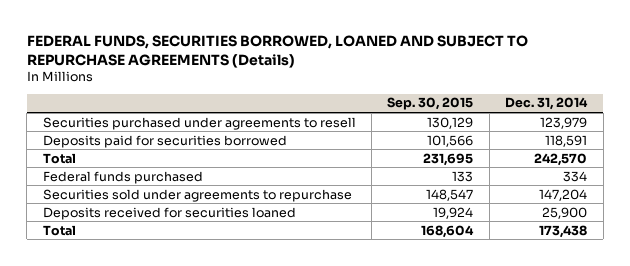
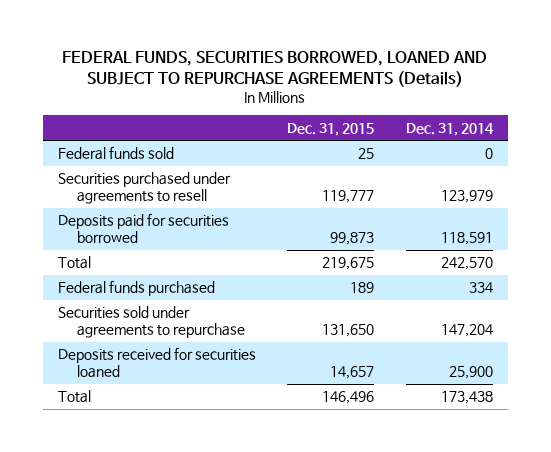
- | Sep. 30, 2015 | Dec. 31, 2014
+ | Dec. 31, 2015 | Dec. 31, 2014
+ Federal funds sold | 25 | 0

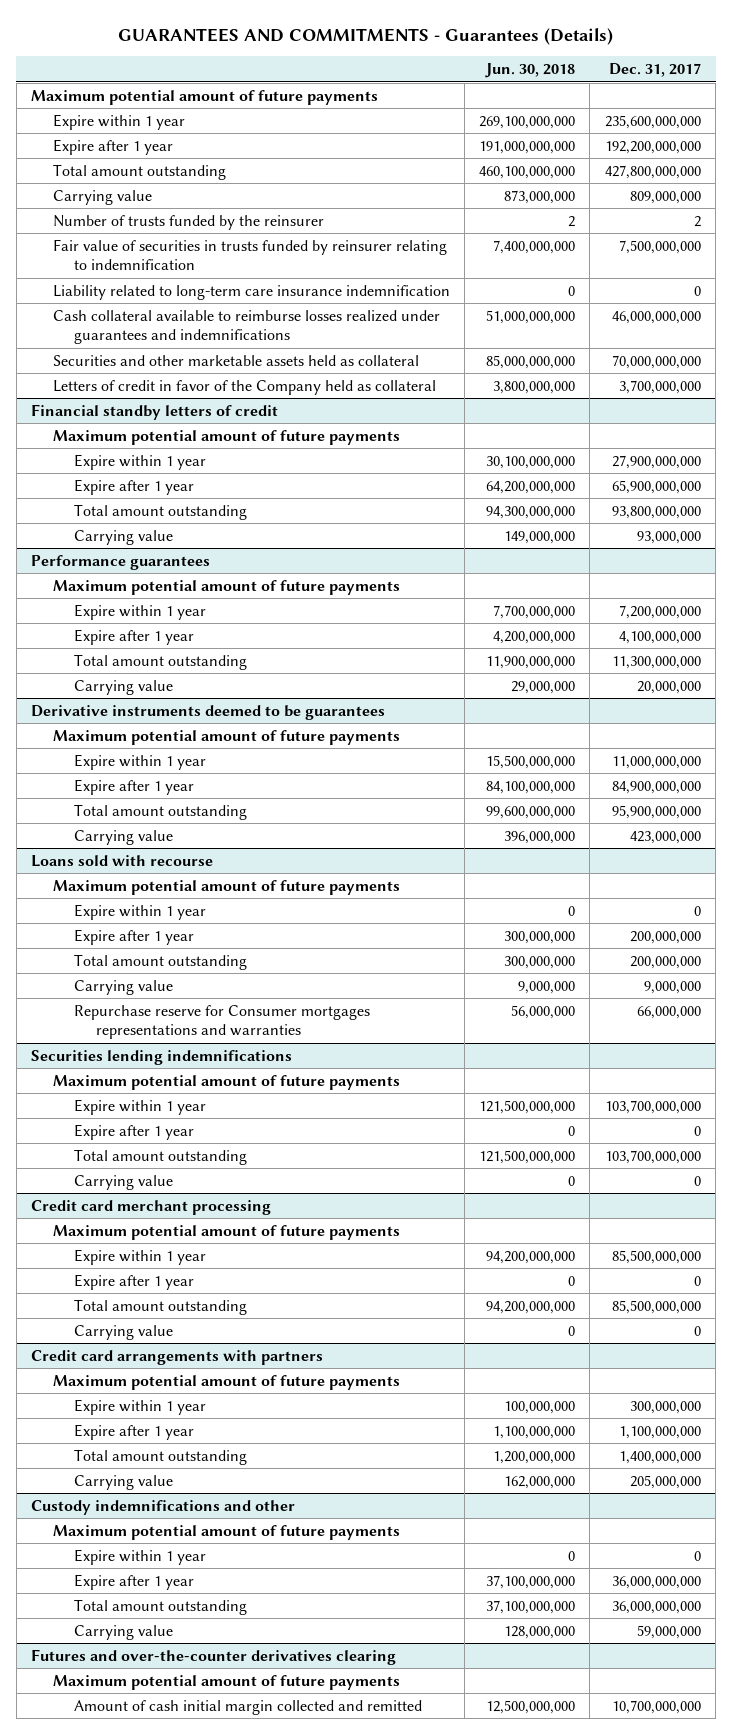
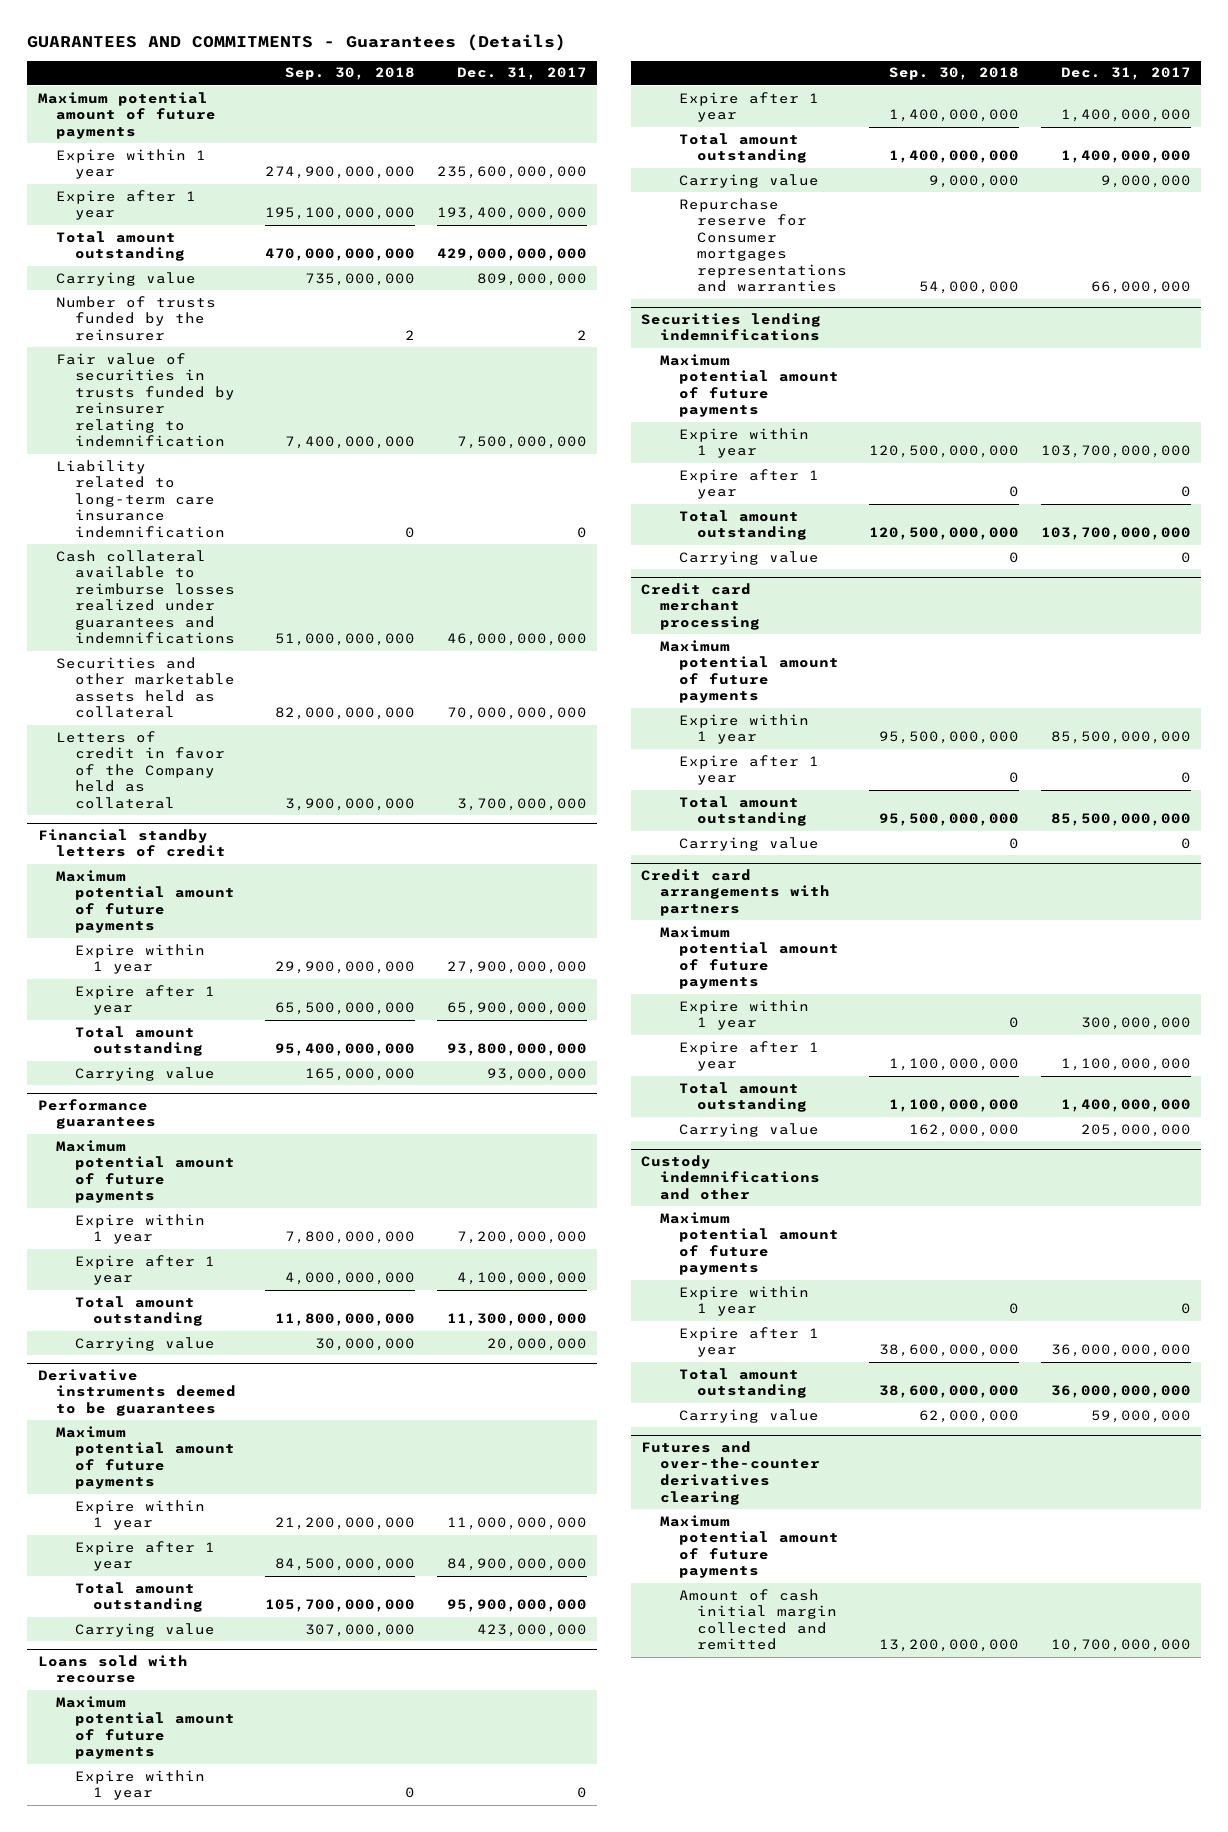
- | Jun. 30, 2018 | Dec. 31, 2017
+ | Sep. 30, 2018 | Dec. 31, 2017
- Expire after 1 year | 191,000,000,000 | 192,200,000,000
- Total amount outstanding | 460,100,000,000 | 427,800,000,000
+ Expire after 1 year | 195,100,000,000 | 193,400,000,000
+ Total amount outstanding | 470,000,000,000 | 429,000,000,000
@ Loans sold with recourse
- Expire after 1 year | 300,000,000 | 200,000,000
- Total amount outstanding | 300,000,000 | 200,000,000
+ Expire after 1 year | 1,400,000,000 | 1,400,000,000
+ Total amount outstanding | 1,400,000,000 | 1,400,000,000

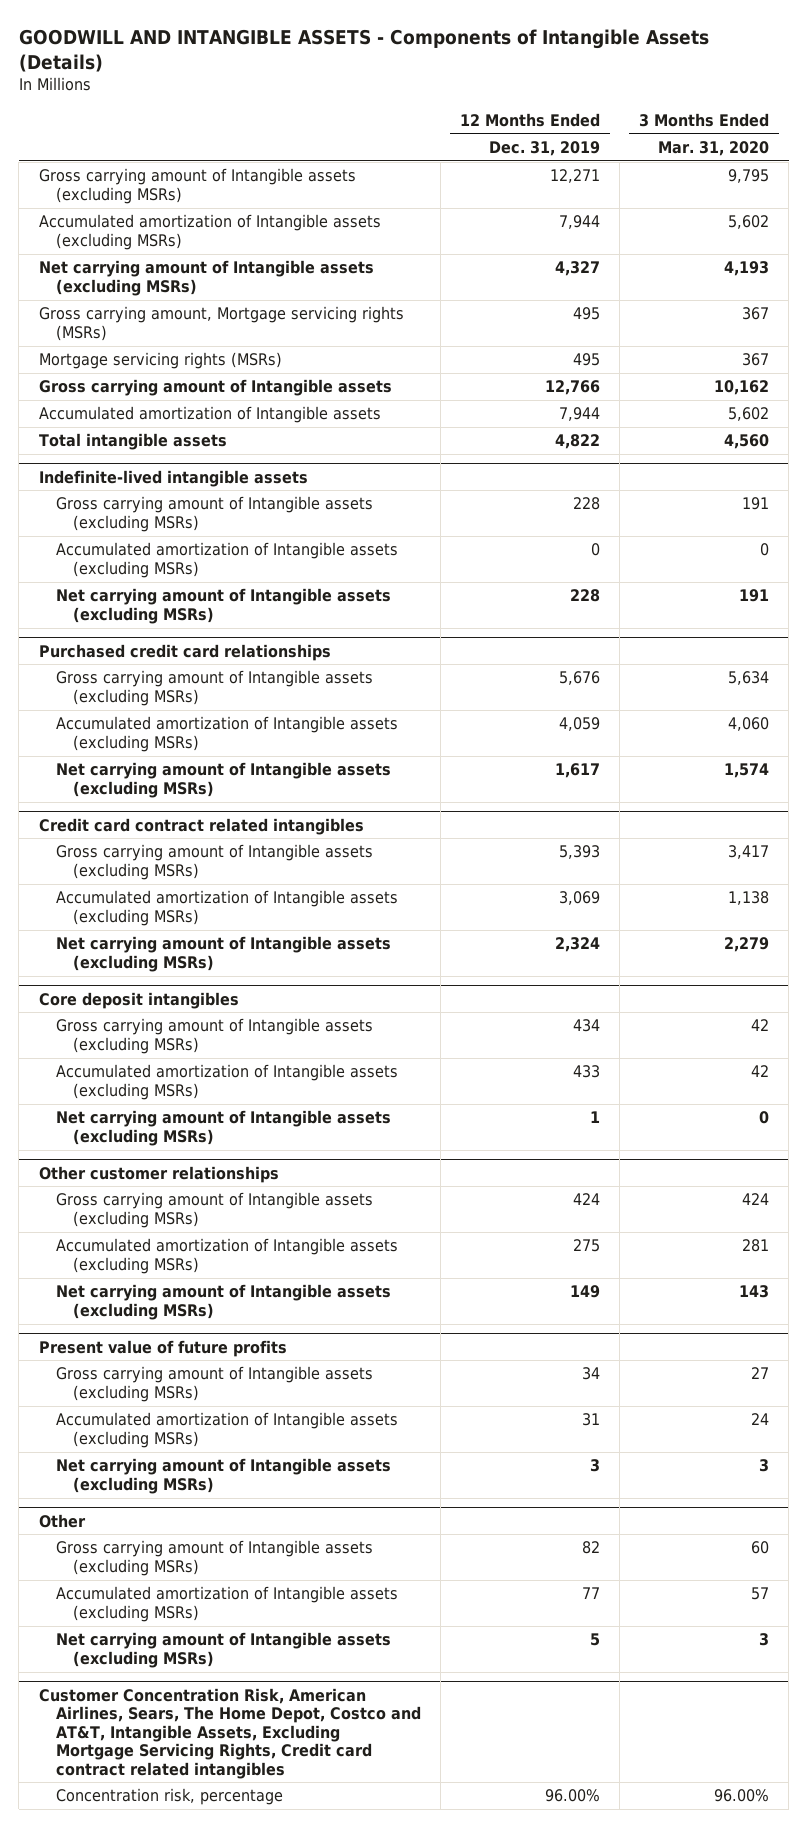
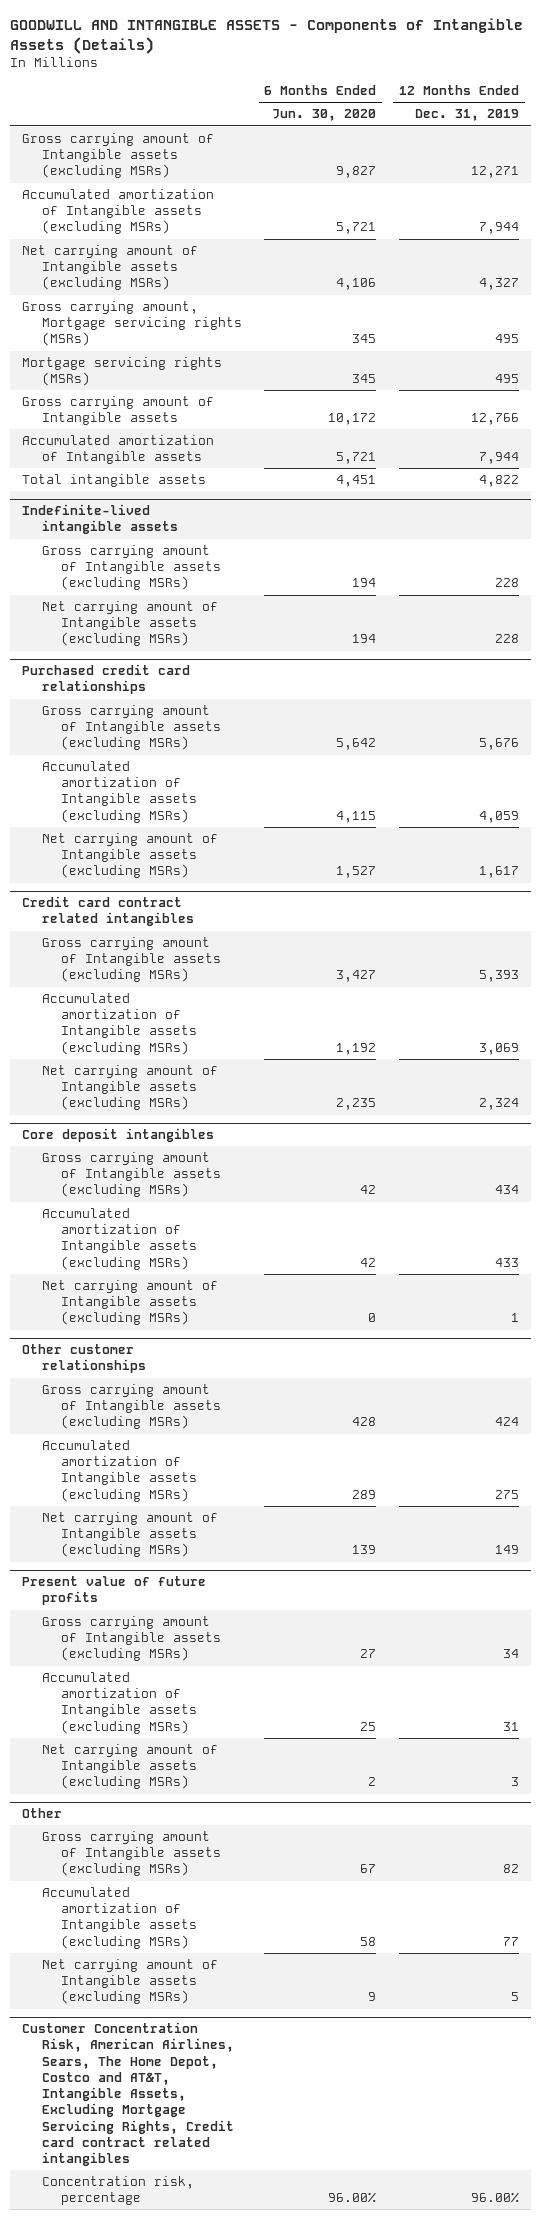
- | 12 Months Ended Dec. 31, 2019 | 3 Months Ended Mar. 31, 2020
+ | 6 Months Ended Jun. 30, 2020 | 12 Months Ended Dec. 31, 2019
@ Indefinite-lived intangible assets
- Accumulated amortization of Intangible assets (excluding MSRs) | 0 | 0

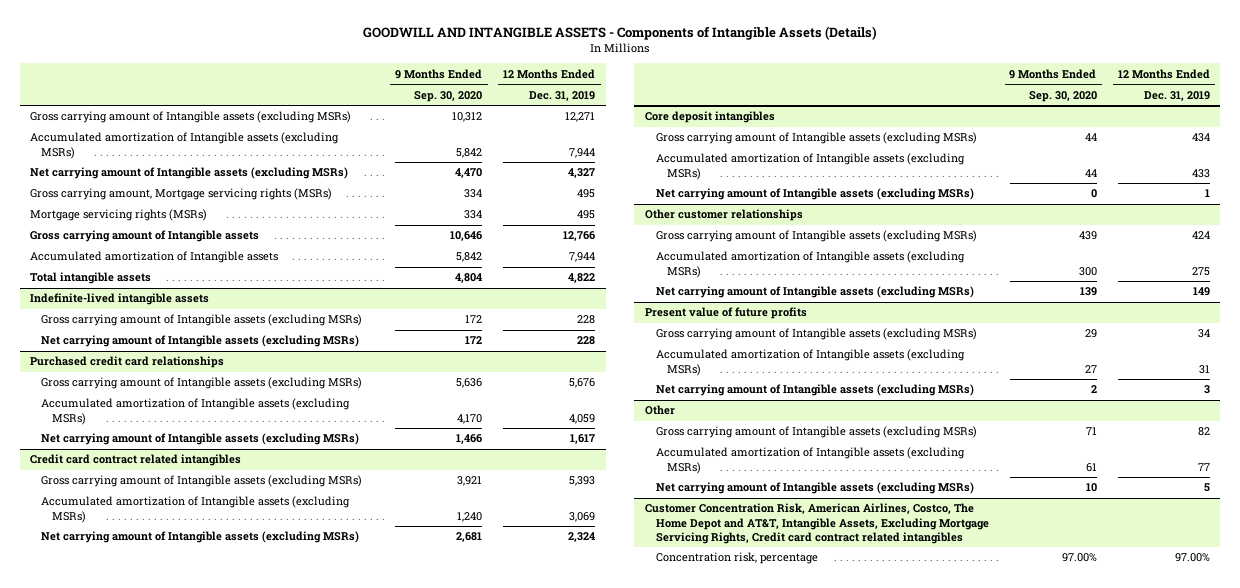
- | 6 Months Ended Jun. 30, 2020 | 12 Months Ended Dec. 31, 2019
+ | 9 Months Ended Sep. 30, 2020 | 12 Months Ended Dec. 31, 2019
- Customer Concentration Risk, American Airlines, Sears, The Home Depot, Costco and AT&T, Intangible Assets, Excluding Mortgage Servicing Rights, Credit card contract related intangibles
- Concentration risk, percentage | 96.00% | 96.00%
+ Customer Concentration Risk, American Airlines, Costco, The Home Depot and AT&T, Intangible Assets, Excluding Mortgage Servicing Rights, Credit card contract related intangibles
+ Concentration risk, percentage | 97.00% | 97.00%

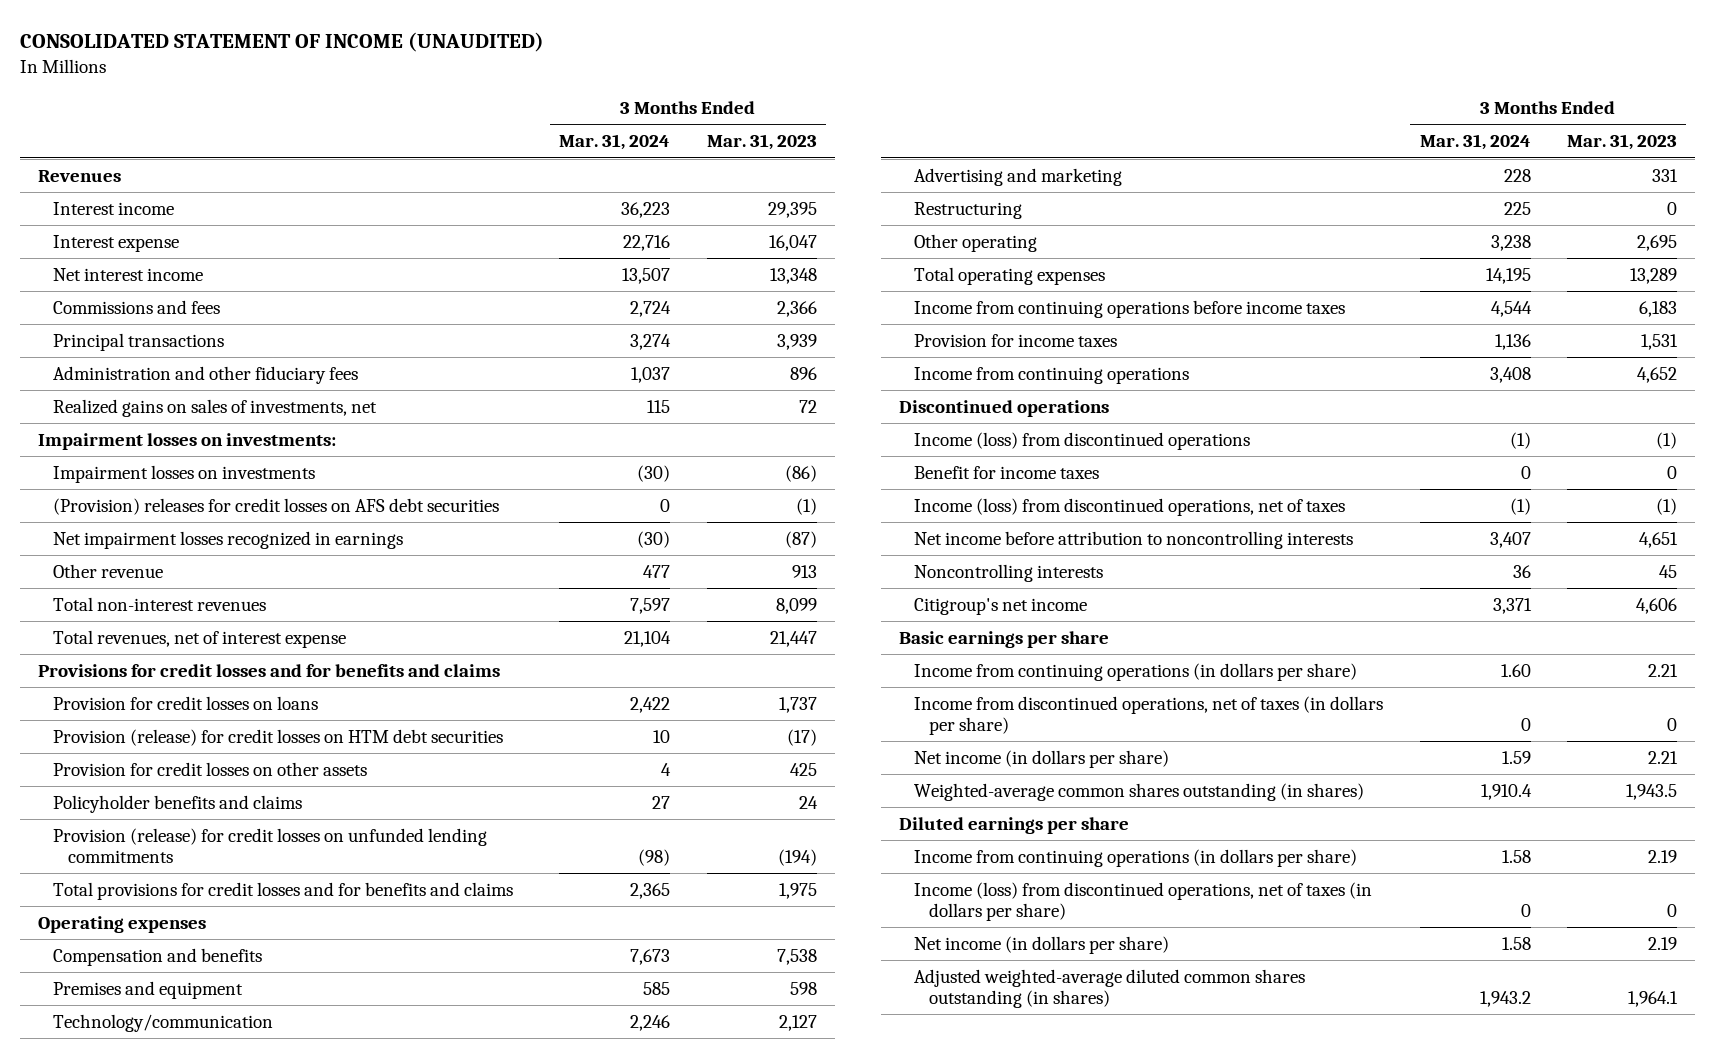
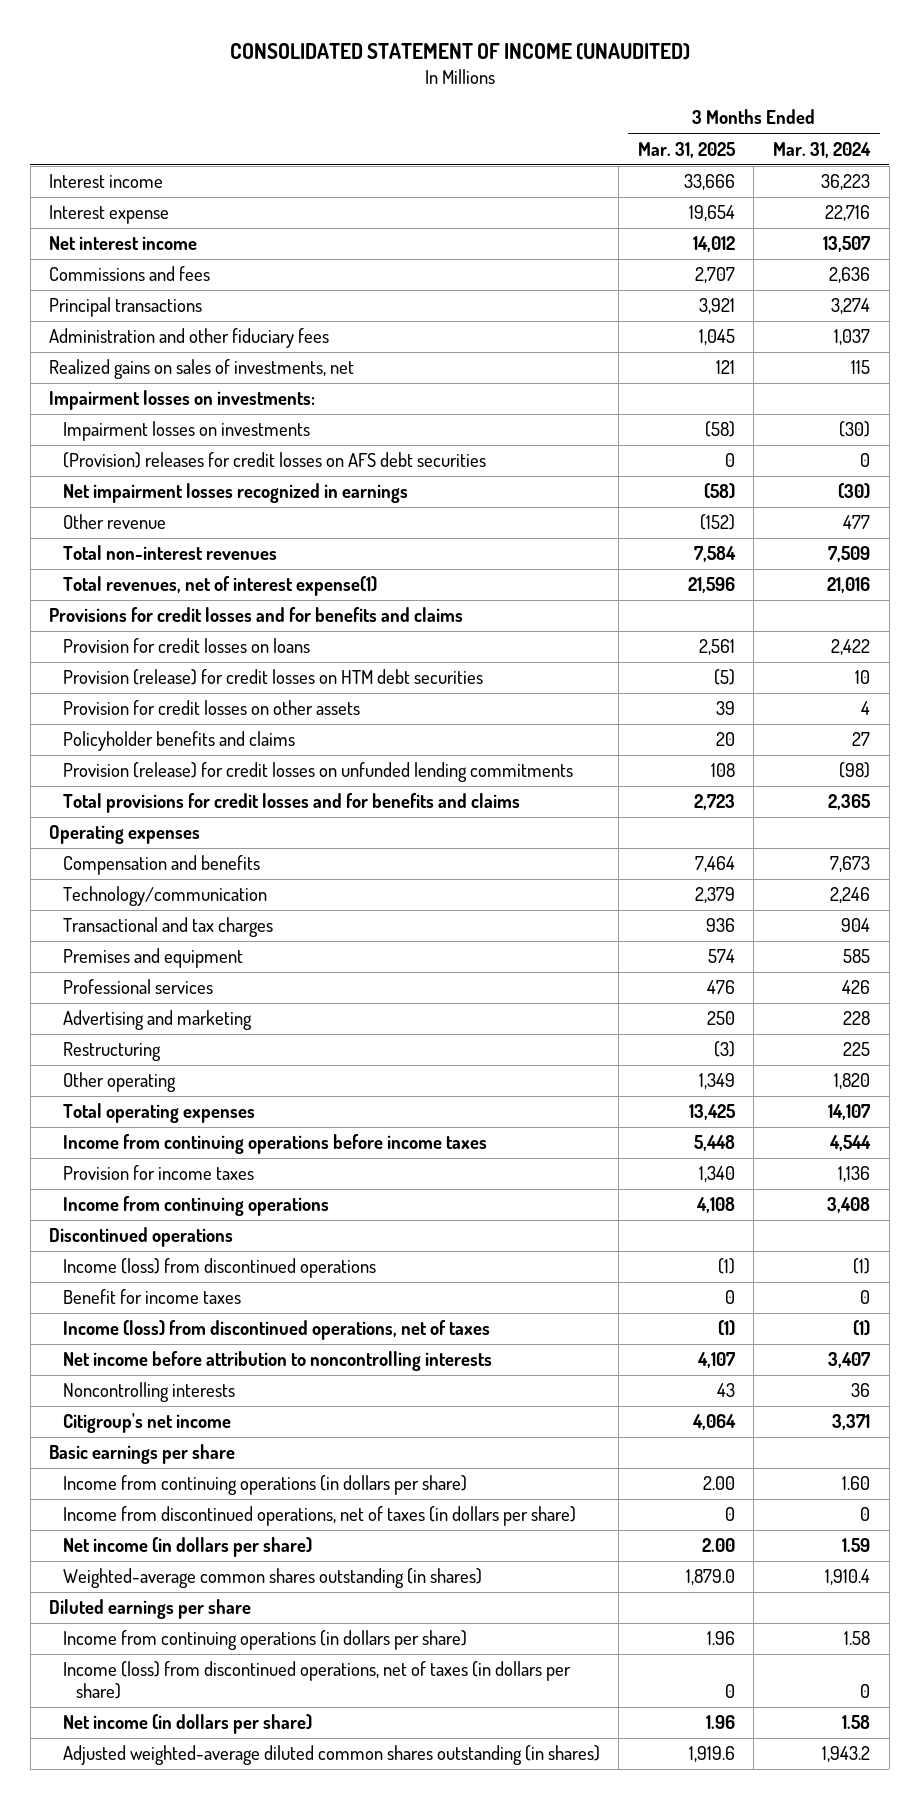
- | 3 Months Ended Mar. 31, 2024 | 3 Months Ended Mar. 31, 2023
+ | 3 Months Ended Mar. 31, 2025 | 3 Months Ended Mar. 31, 2024
- Revenues
- Commissions and fees | 2,724 | 2,366
+ Commissions and fees | 2,707 | 2,636
- Total non-interest revenues | 7,597 | 8,099
- Total revenues, net of interest expense | 21,104 | 21,447
+ Total non-interest revenues | 7,584 | 7,509
+ Total revenues, net of interest expense(1) | 21,596 | 21,016
+ Transactional and tax charges | 936 | 904
moved down: Premises and equipment | 574 | 585
+ Professional services | 476 | 426
- Other operating | 3,238 | 2,695
- Total operating expenses | 14,195 | 13,289
+ Other operating | 1,349 | 1,820
+ Total operating expenses | 13,425 | 14,107

